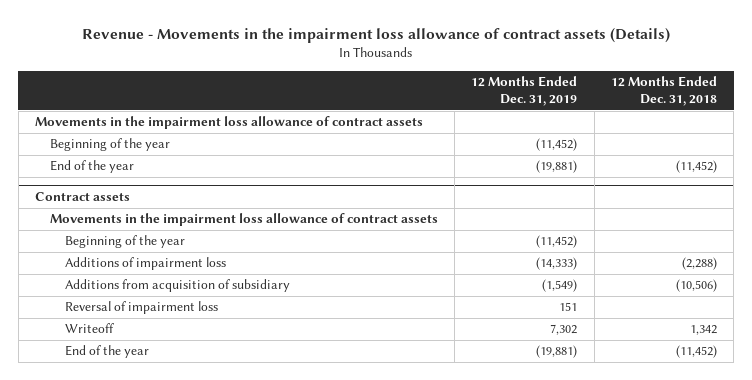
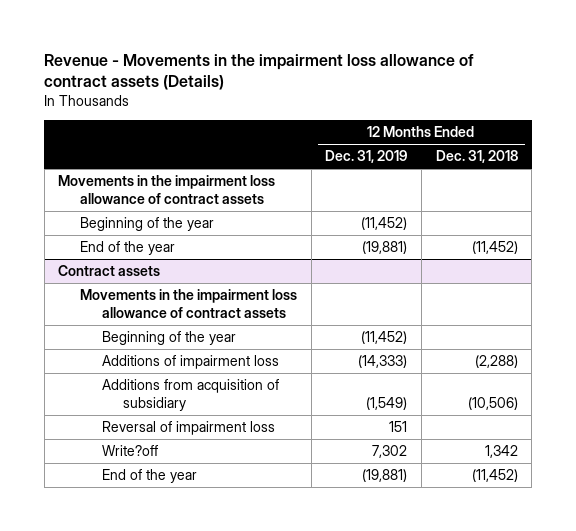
@ Contract assets
- Writeoff | 7,302 | 1,342
+ Write?off | 7,302 | 1,342

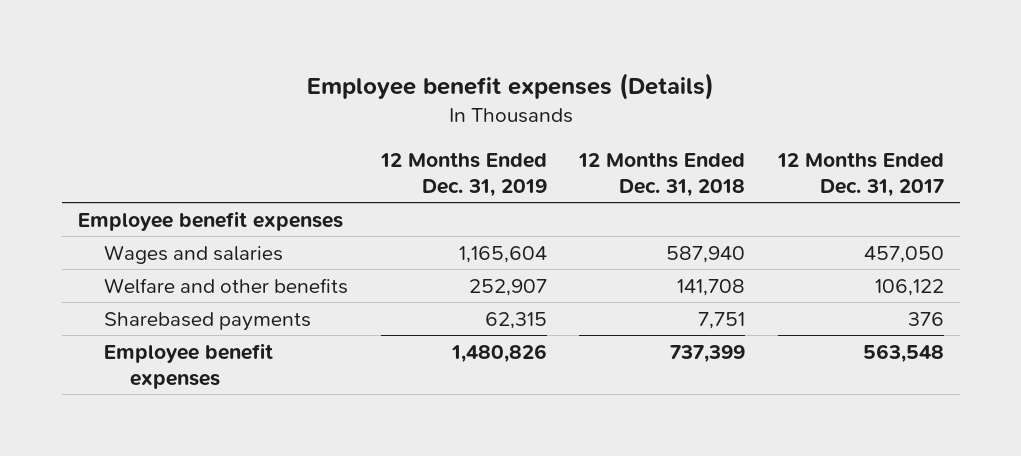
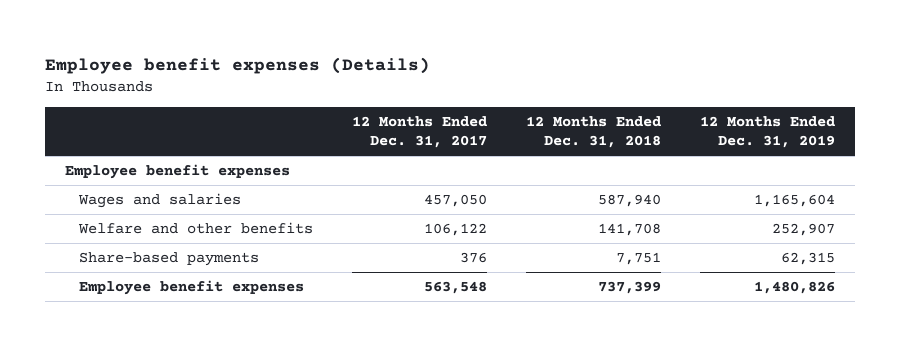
- | 12 Months Ended Dec. 31, 2019 | 12 Months Ended Dec. 31, 2018 | 12 Months Ended Dec. 31, 2017
+ | 12 Months Ended Dec. 31, 2017 | 12 Months Ended Dec. 31, 2018 | 12 Months Ended Dec. 31, 2019
- Sharebased payments | 62,315 | 7,751 | 376
+ Share-based payments | 376 | 7,751 | 62,315

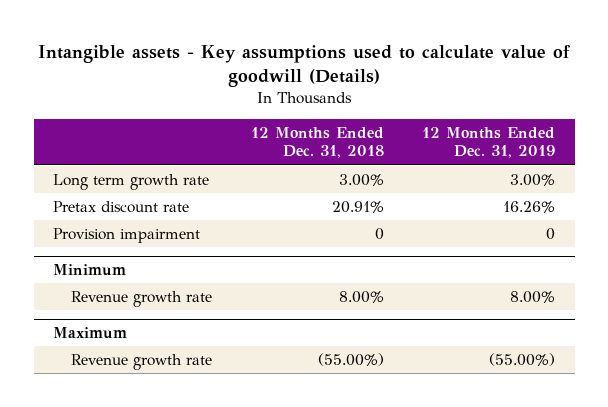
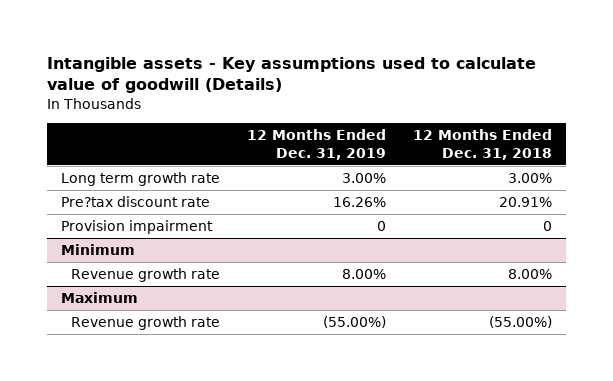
- | 12 Months Ended Dec. 31, 2018 | 12 Months Ended Dec. 31, 2019
+ | 12 Months Ended Dec. 31, 2019 | 12 Months Ended Dec. 31, 2018
- Pretax discount rate | 20.91% | 16.26%
+ Pre?tax discount rate | 16.26% | 20.91%

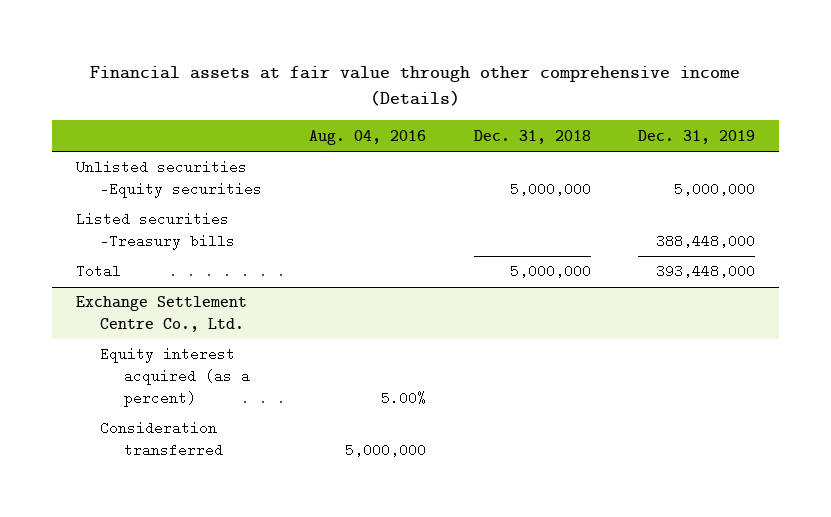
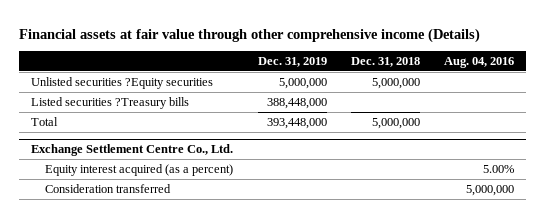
- | Aug. 04, 2016 | Dec. 31, 2018 | Dec. 31, 2019
+ | Dec. 31, 2019 | Dec. 31, 2018 | Aug. 04, 2016
- Unlisted securities -Equity securities | | 5,000,000 | 5,000,000
- Listed securities -Treasury bills | | | 388,448,000
+ Unlisted securities ?Equity securities | 5,000,000 | 5,000,000 |
+ Listed securities ?Treasury bills | 388,448,000 | |

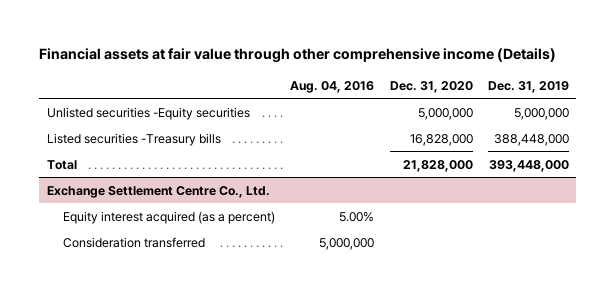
- | Dec. 31, 2019 | Dec. 31, 2018 | Aug. 04, 2016
+ | Aug. 04, 2016 | Dec. 31, 2020 | Dec. 31, 2019
- Unlisted securities ?Equity securities | 5,000,000 | 5,000,000 |
- Listed securities ?Treasury bills | 388,448,000 | |
+ Unlisted securities -Equity securities | | 5,000,000 | 5,000,000
+ Listed securities -Treasury bills | | 16,828,000 | 388,448,000

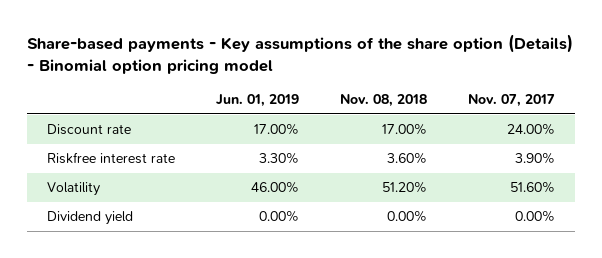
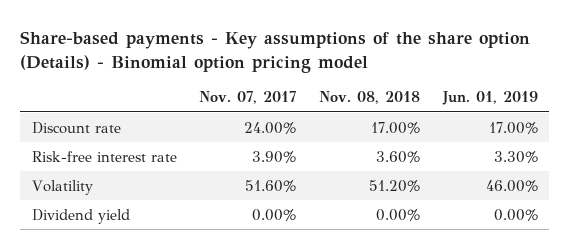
- | Jun. 01, 2019 | Nov. 08, 2018 | Nov. 07, 2017
+ | Nov. 07, 2017 | Nov. 08, 2018 | Jun. 01, 2019
- Riskfree interest rate | 3.30% | 3.60% | 3.90%
+ Risk-free interest rate | 3.90% | 3.60% | 3.30%

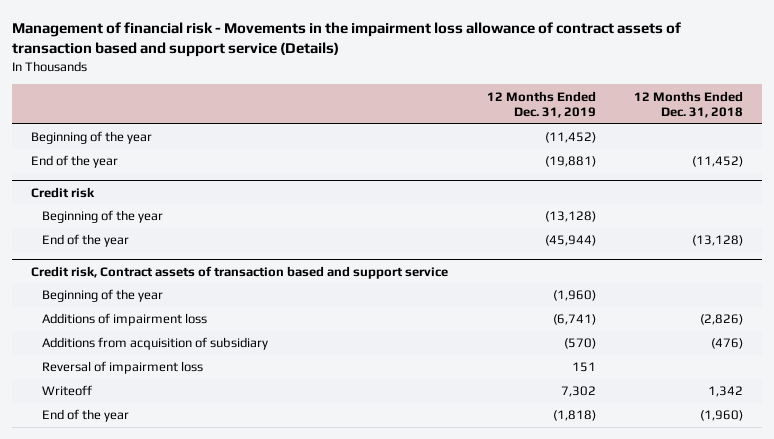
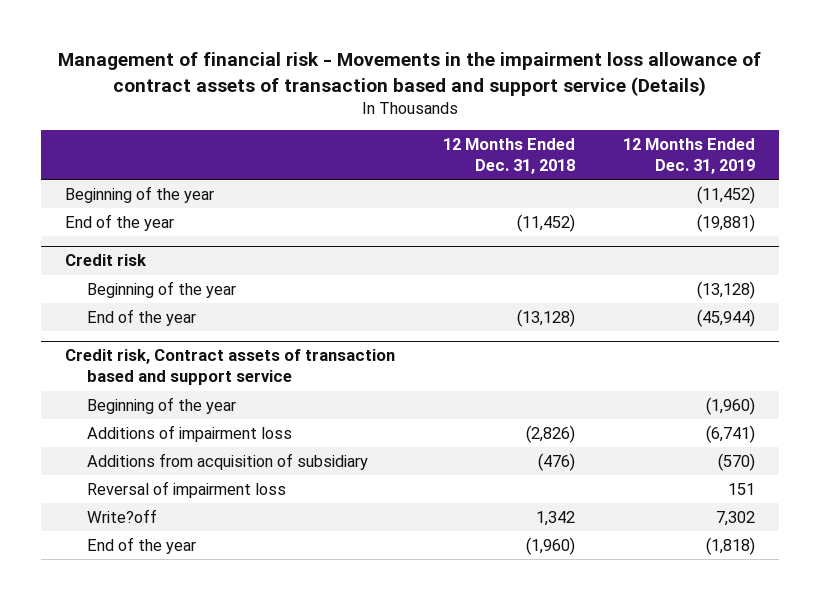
- | 12 Months Ended Dec. 31, 2019 | 12 Months Ended Dec. 31, 2018
+ | 12 Months Ended Dec. 31, 2018 | 12 Months Ended Dec. 31, 2019
@ Credit risk, Contract assets of transaction based and support service
- Writeoff | 7,302 | 1,342
+ Write?off | 1,342 | 7,302

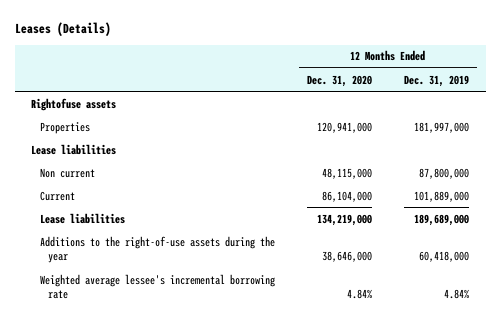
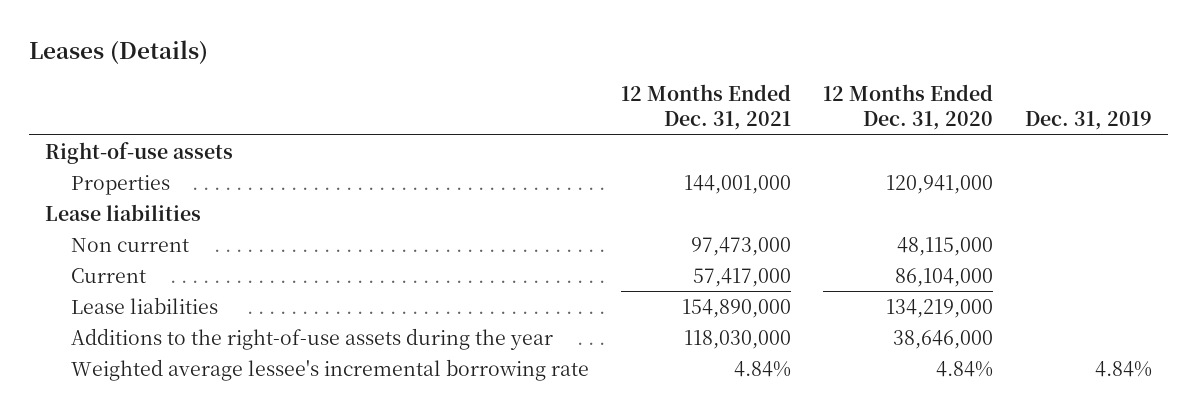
- | 12 Months Ended Dec. 31, 2020 | 12 Months Ended Dec. 31, 2019
+ | 12 Months Ended Dec. 31, 2021 | 12 Months Ended Dec. 31, 2020 | Dec. 31, 2019
- Rightofuse assets
+ Right-of-use assets

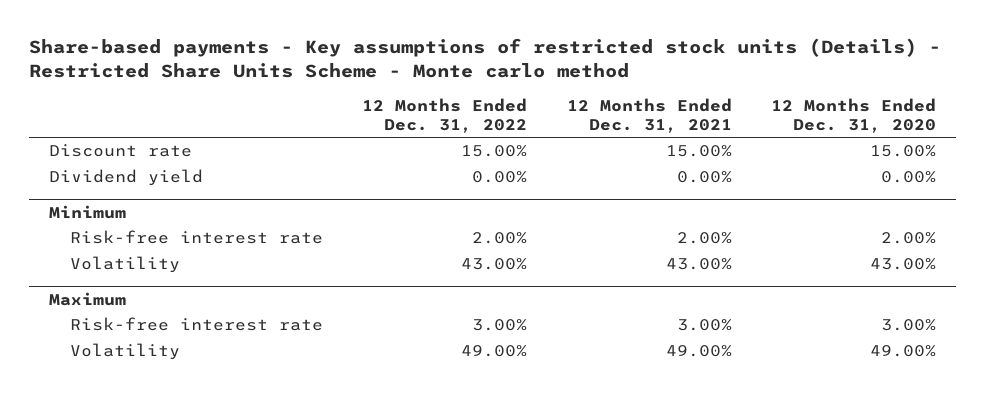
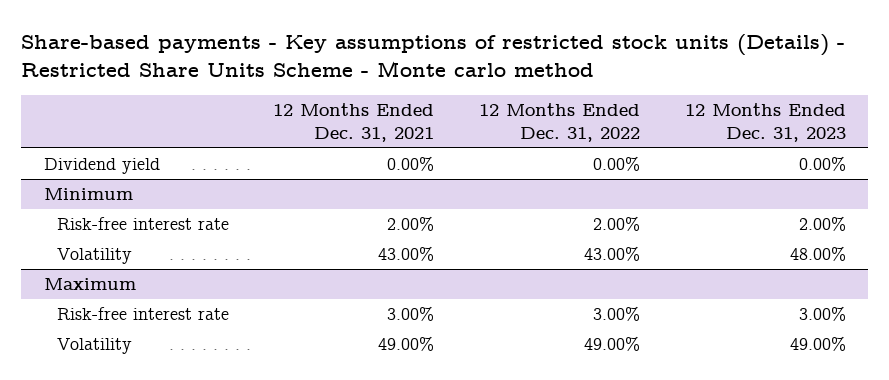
- | 12 Months Ended Dec. 31, 2022 | 12 Months Ended Dec. 31, 2021 | 12 Months Ended Dec. 31, 2020
+ | 12 Months Ended Dec. 31, 2021 | 12 Months Ended Dec. 31, 2022 | 12 Months Ended Dec. 31, 2023
- Discount rate | 15.00% | 15.00% | 15.00%

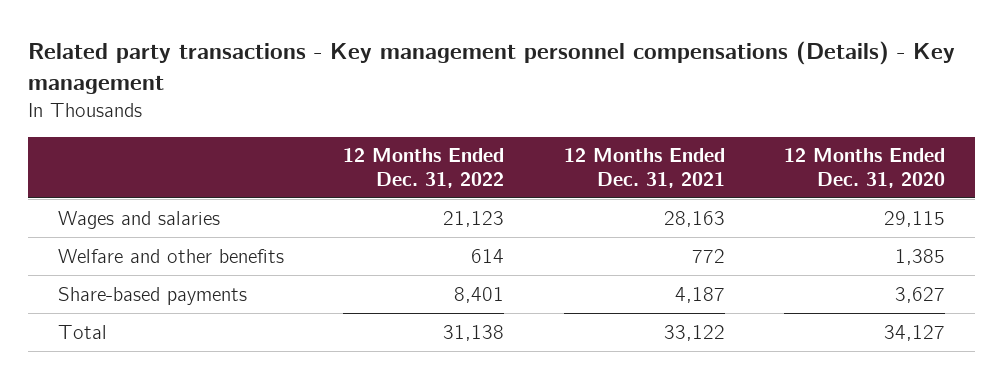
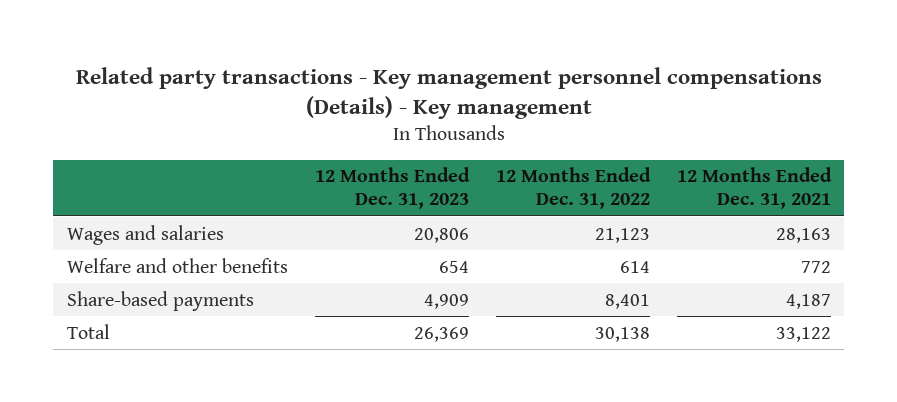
- | 12 Months Ended Dec. 31, 2022 | 12 Months Ended Dec. 31, 2021 | 12 Months Ended Dec. 31, 2020
+ | 12 Months Ended Dec. 31, 2023 | 12 Months Ended Dec. 31, 2022 | 12 Months Ended Dec. 31, 2021
- Total | 31,138 | 33,122 | 34,127
+ Total | 26,369 | 30,138 | 33,122

